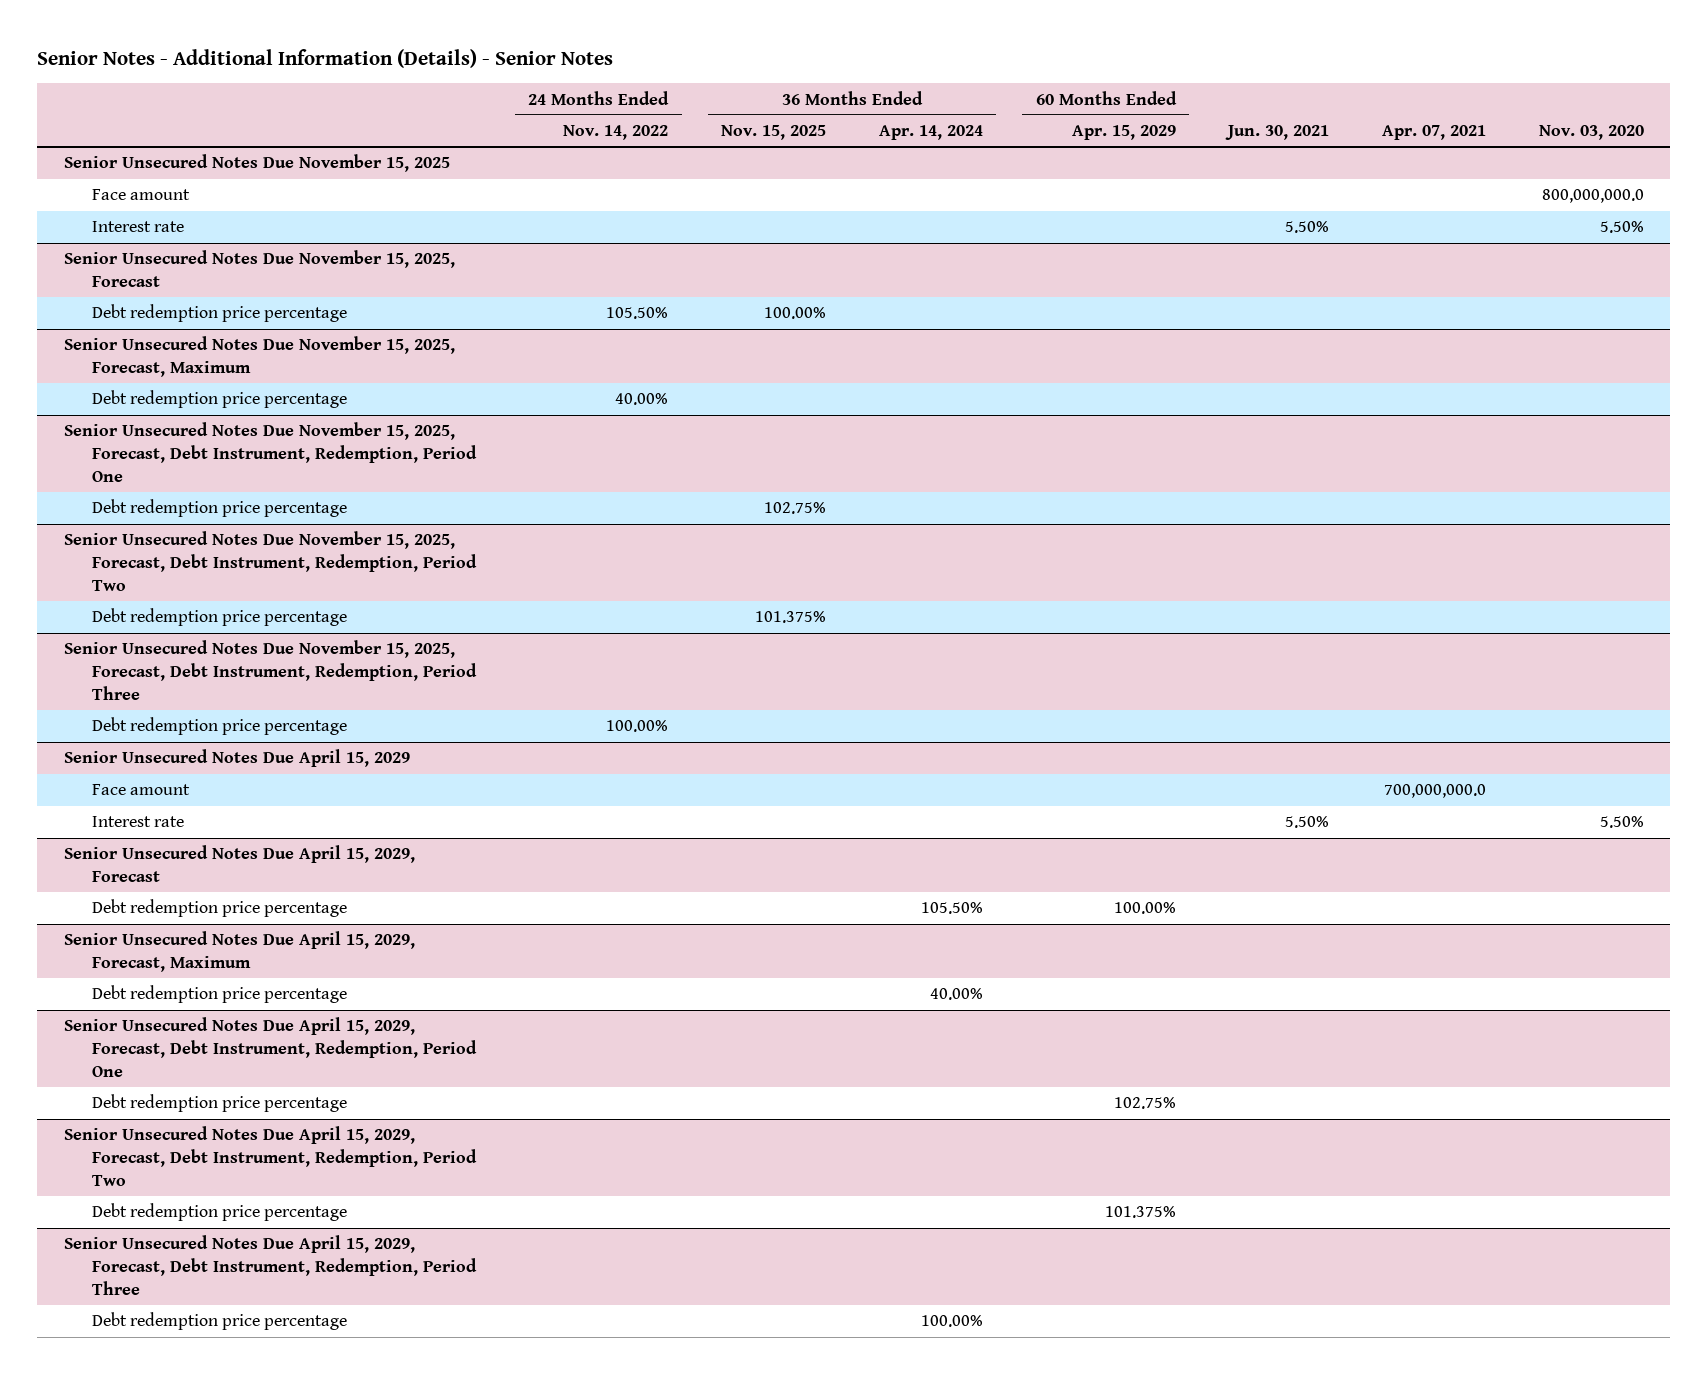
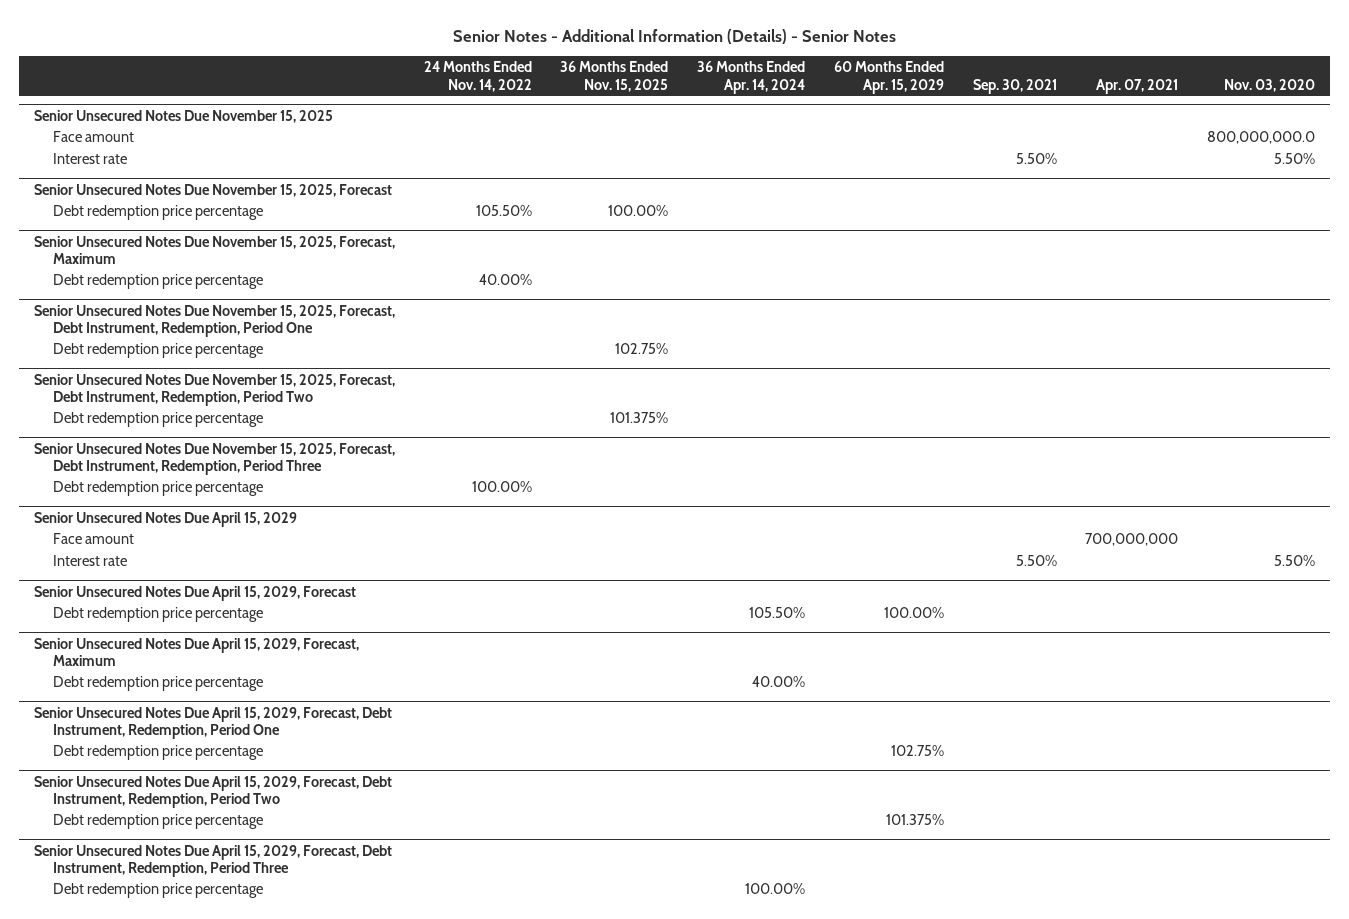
- | 24 Months Ended Nov. 14, 2022 | 36 Months Ended Nov. 15, 2025 | 36 Months Ended Apr. 14, 2024 | 60 Months Ended Apr. 15, 2029 | Jun. 30, 2021 | Apr. 07, 2021 | Nov. 03, 2020
+ | 24 Months Ended Nov. 14, 2022 | 36 Months Ended Nov. 15, 2025 | 36 Months Ended Apr. 14, 2024 | 60 Months Ended Apr. 15, 2029 | Sep. 30, 2021 | Apr. 07, 2021 | Nov. 03, 2020
@ Senior Unsecured Notes Due April 15, 2029
- Face amount | | | | | | 700,000,000.0 |
+ Face amount | | | | | | 700,000,000 |

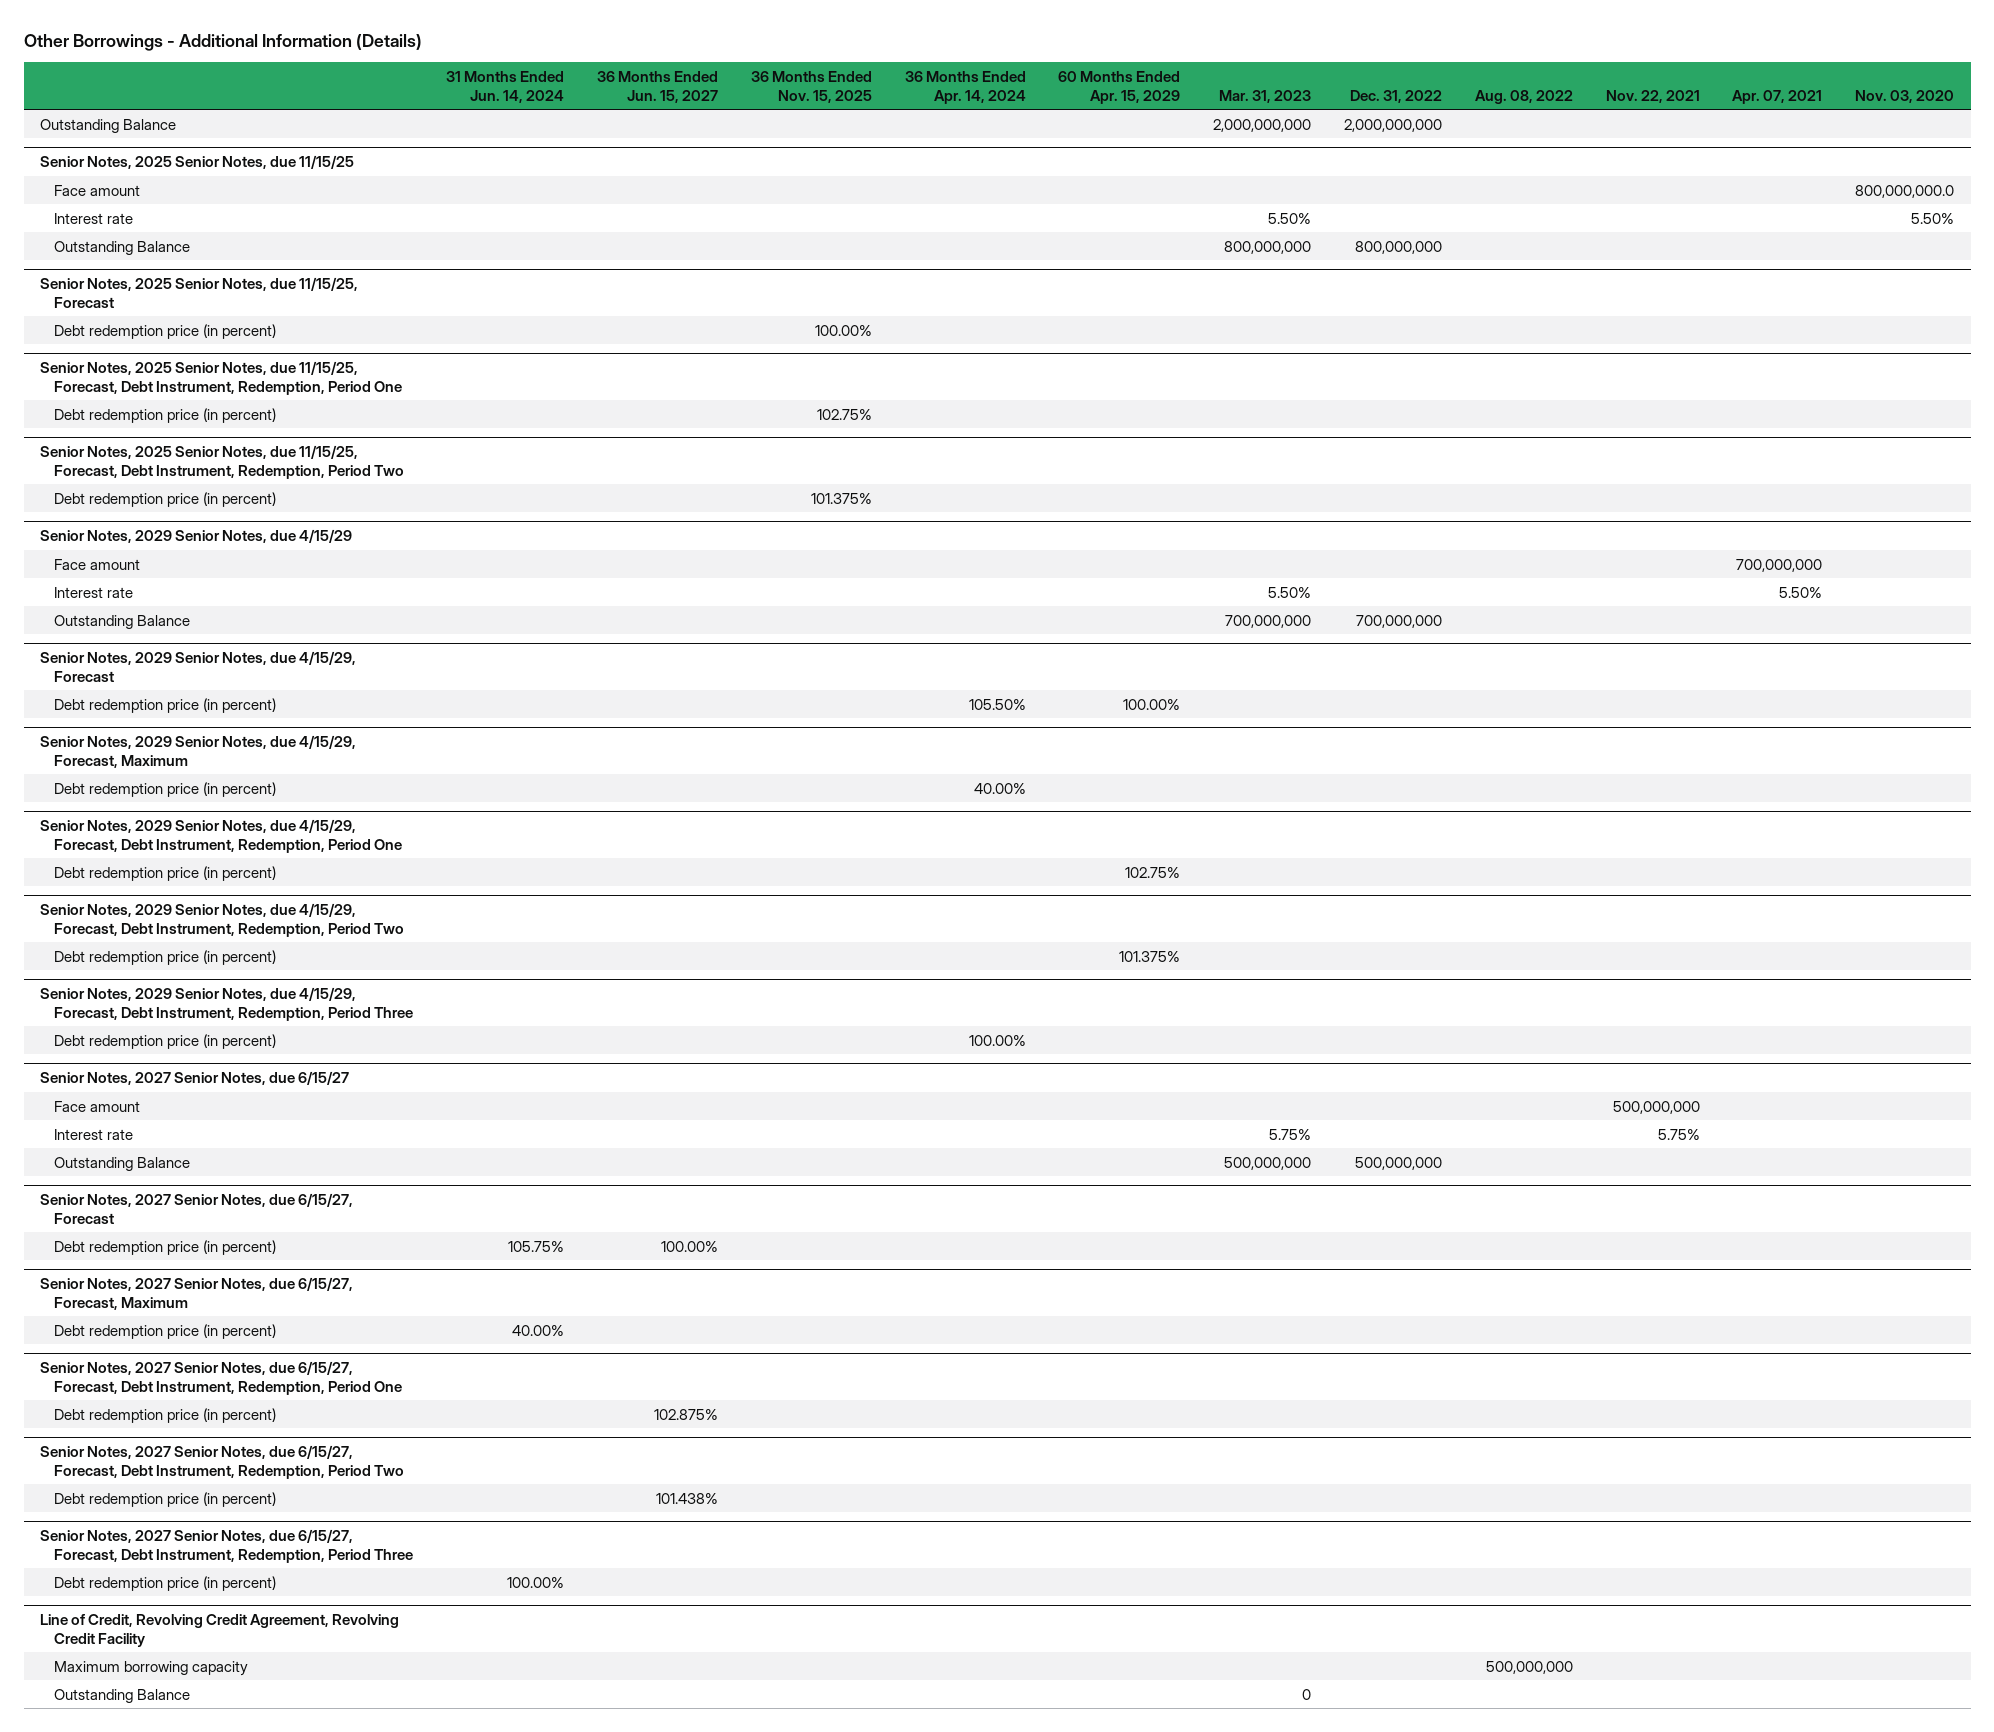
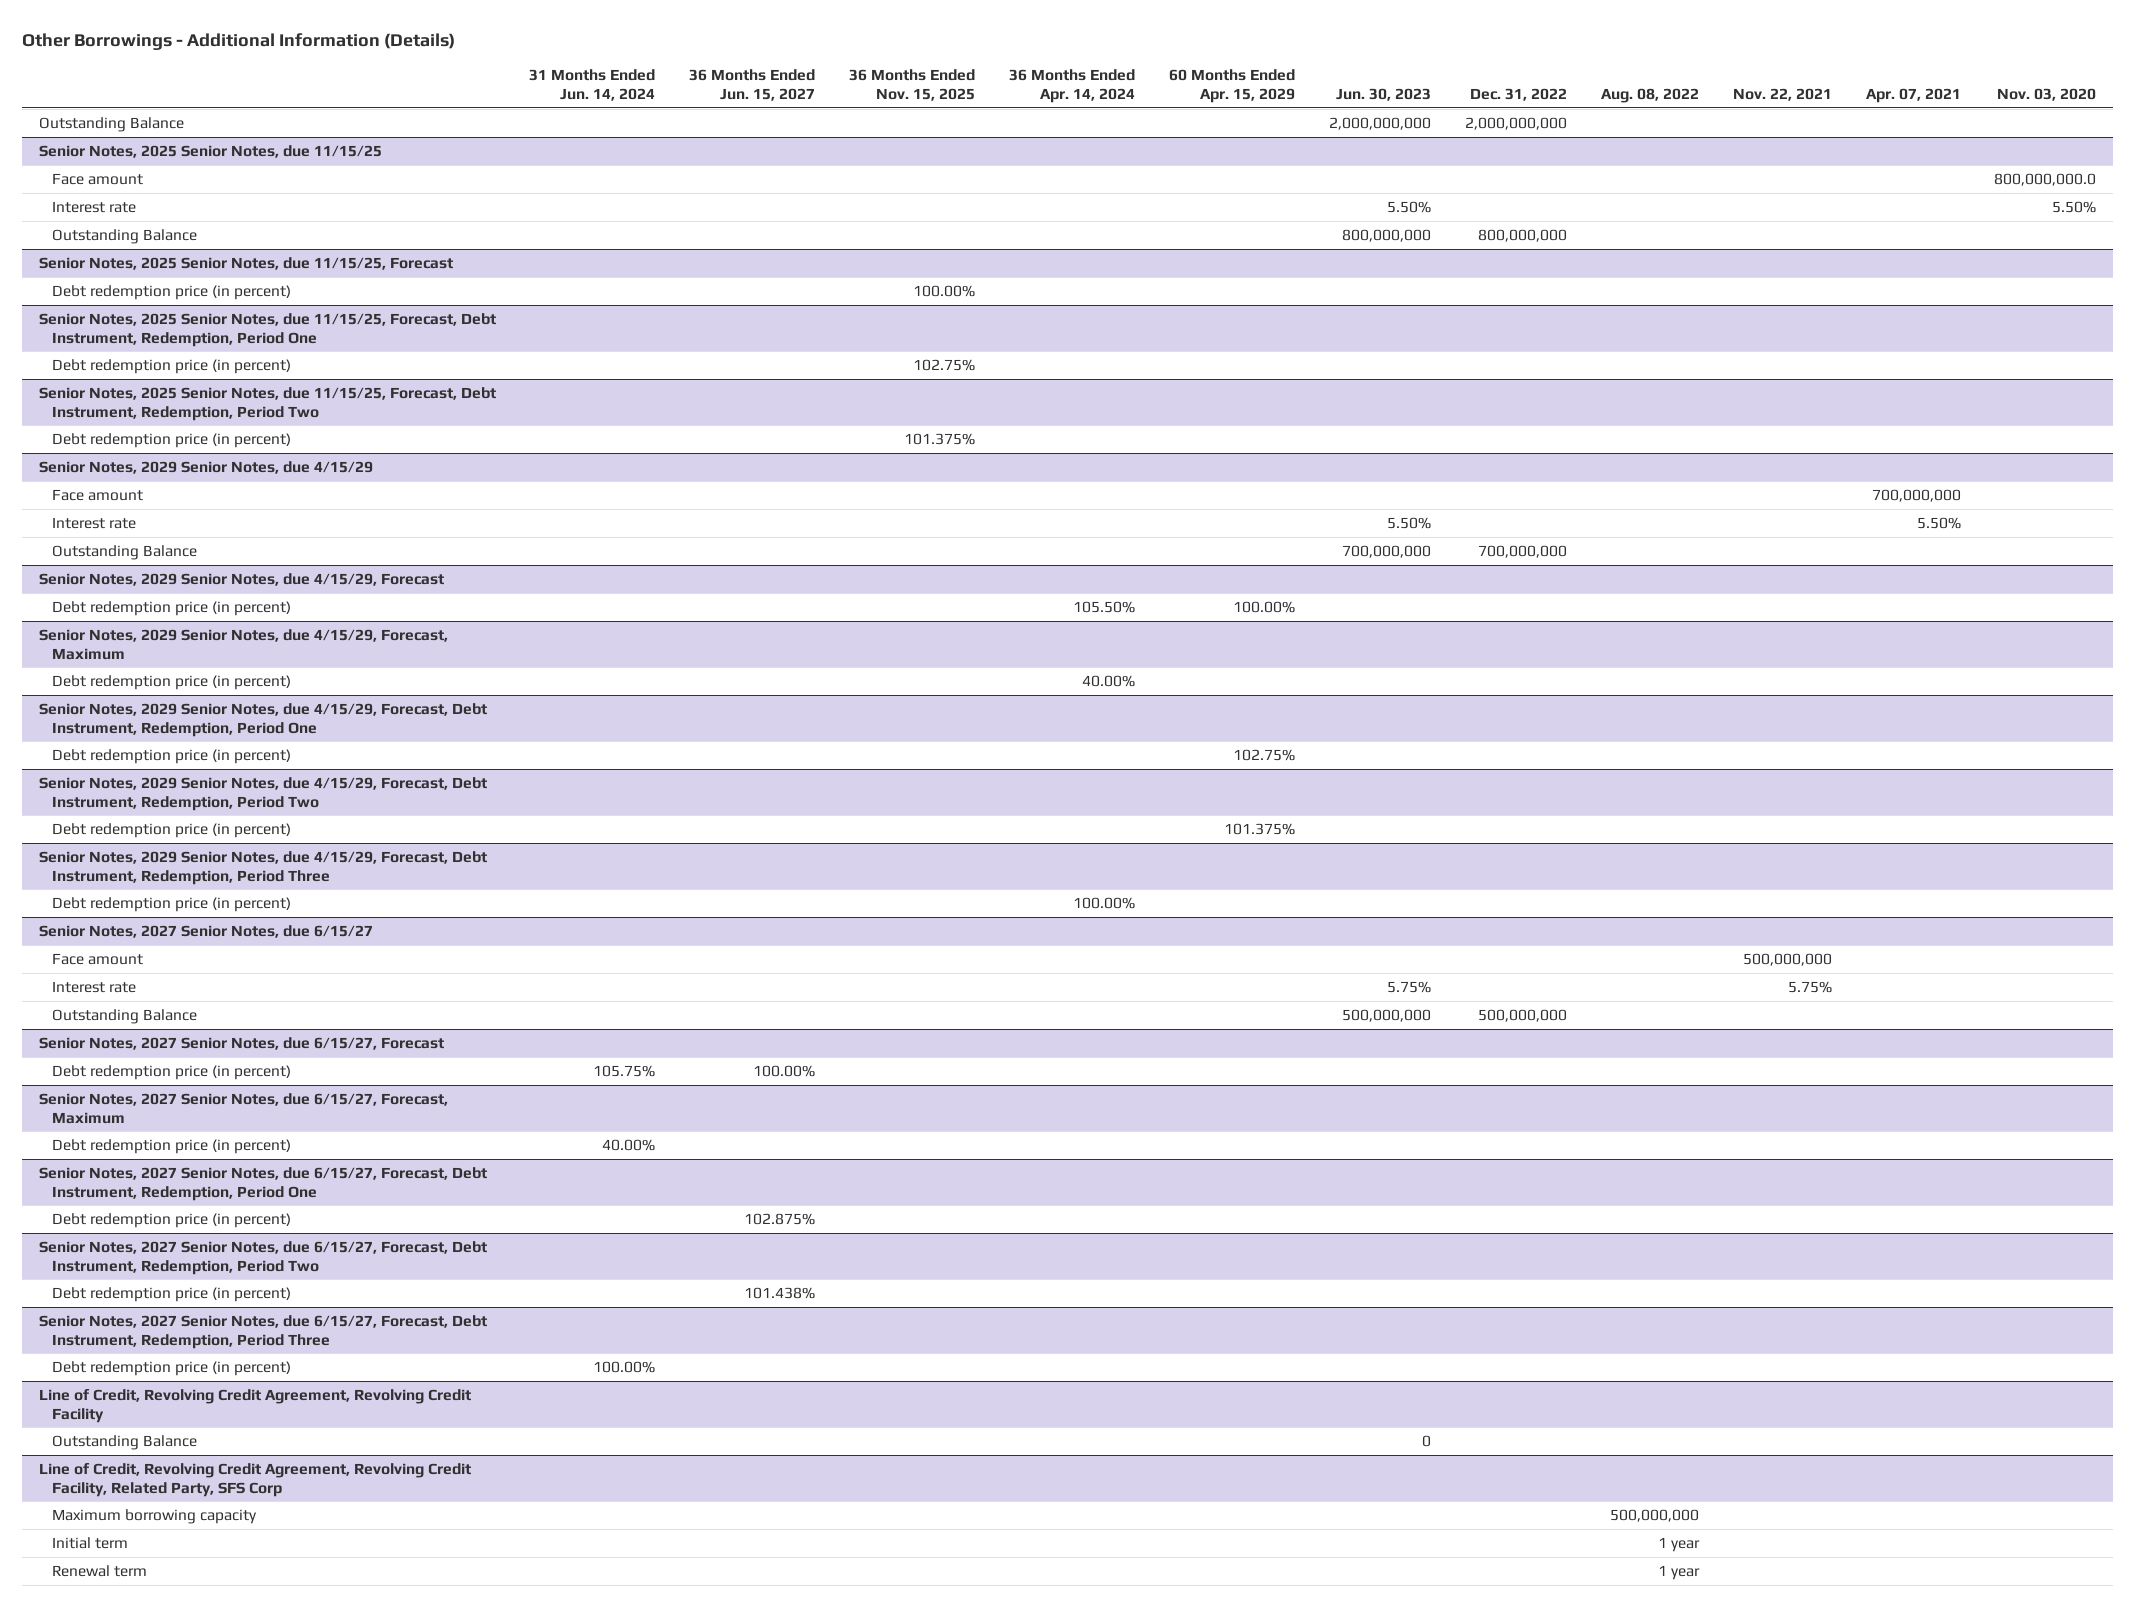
- | 31 Months Ended Jun. 14, 2024 | 36 Months Ended Jun. 15, 2027 | 36 Months Ended Nov. 15, 2025 | 36 Months Ended Apr. 14, 2024 | 60 Months Ended Apr. 15, 2029 | Mar. 31, 2023 | Dec. 31, 2022 | Aug. 08, 2022 | Nov. 22, 2021 | Apr. 07, 2021 | Nov. 03, 2020
+ | 31 Months Ended Jun. 14, 2024 | 36 Months Ended Jun. 15, 2027 | 36 Months Ended Nov. 15, 2025 | 36 Months Ended Apr. 14, 2024 | 60 Months Ended Apr. 15, 2029 | Jun. 30, 2023 | Dec. 31, 2022 | Aug. 08, 2022 | Nov. 22, 2021 | Apr. 07, 2021 | Nov. 03, 2020
@ Line of Credit, Revolving Credit Agreement, Revolving Credit Facility
- Maximum borrowing capacity | | | | | | | | 500,000,000 | | |
+ Line of Credit, Revolving Credit Agreement, Revolving Credit Facility, Related Party, SFS Corp
+ Maximum borrowing capacity | | | | | | | | 500,000,000 | | |
+ Initial term | | | | | | | | 1 year | | |
+ Renewal term | | | | | | | | 1 year | | |

